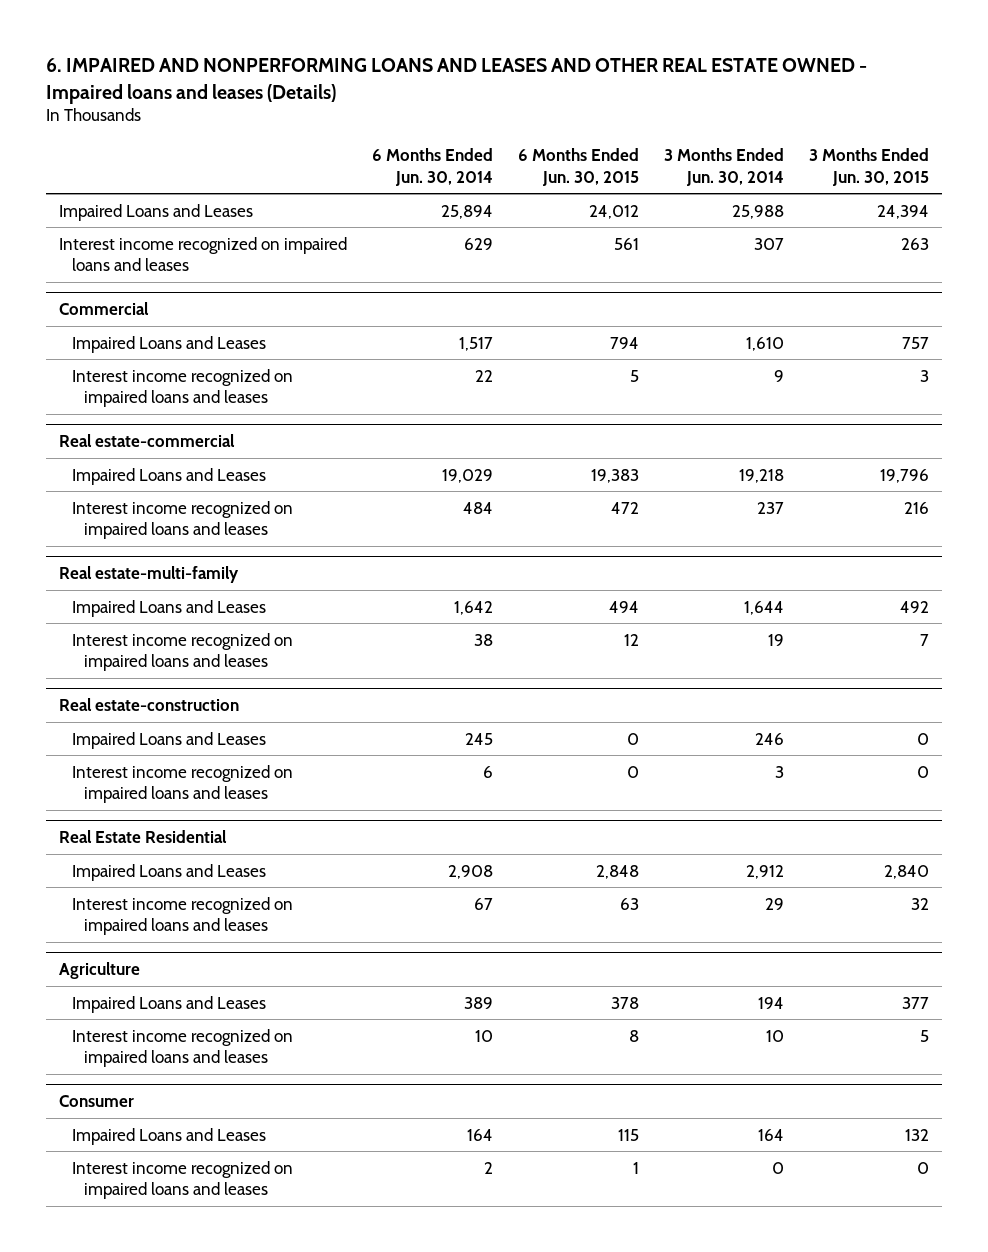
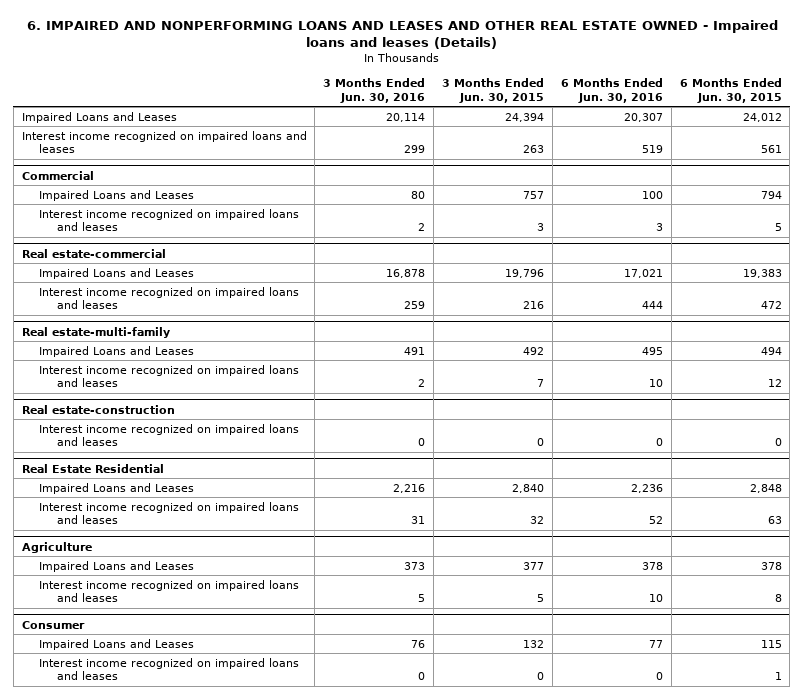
- | 6 Months Ended Jun. 30, 2014 | 6 Months Ended Jun. 30, 2015 | 3 Months Ended Jun. 30, 2014 | 3 Months Ended Jun. 30, 2015
+ | 3 Months Ended Jun. 30, 2016 | 3 Months Ended Jun. 30, 2015 | 6 Months Ended Jun. 30, 2016 | 6 Months Ended Jun. 30, 2015
@ Real estate-construction
- Impaired Loans and Leases | 245 | 0 | 246 | 0

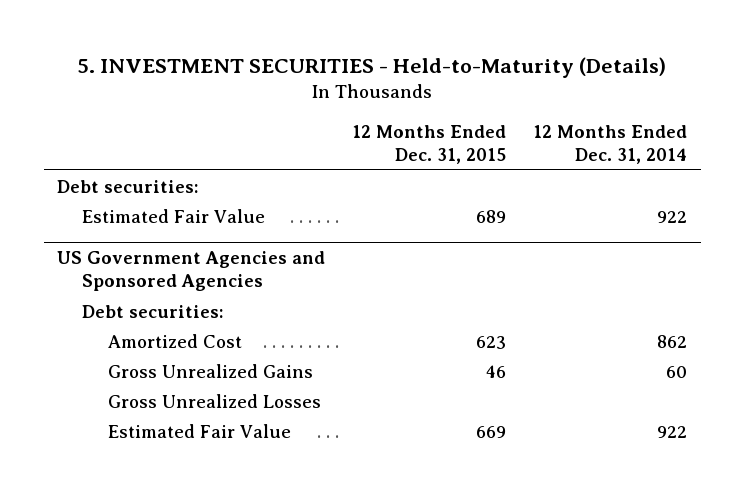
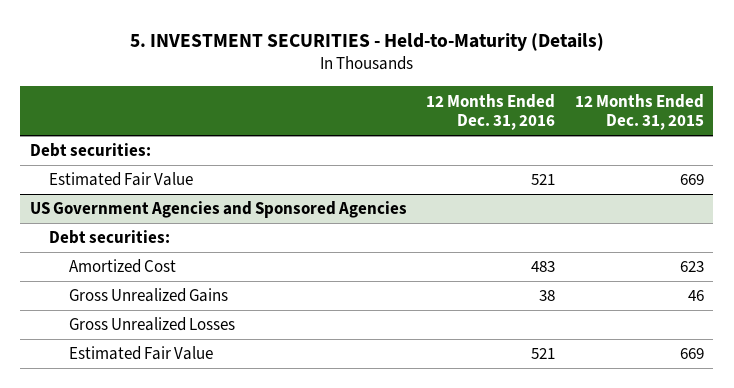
- | 12 Months Ended Dec. 31, 2015 | 12 Months Ended Dec. 31, 2014
+ | 12 Months Ended Dec. 31, 2016 | 12 Months Ended Dec. 31, 2015
- Estimated Fair Value | 689 | 922
+ Estimated Fair Value | 521 | 669

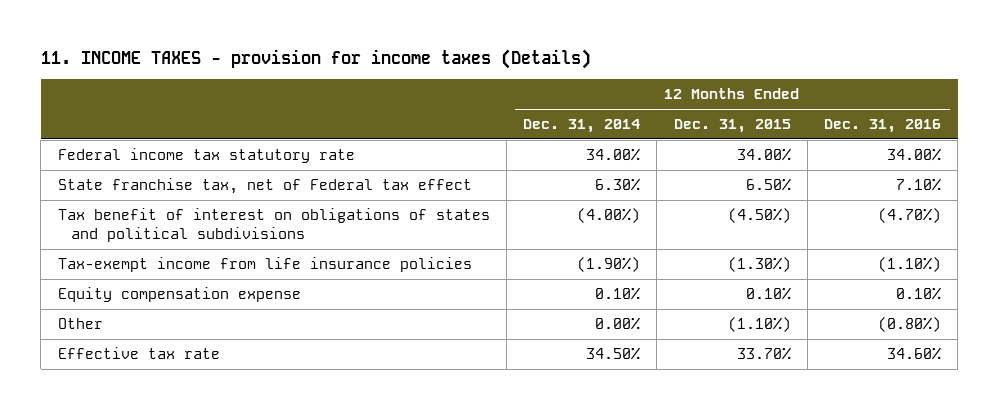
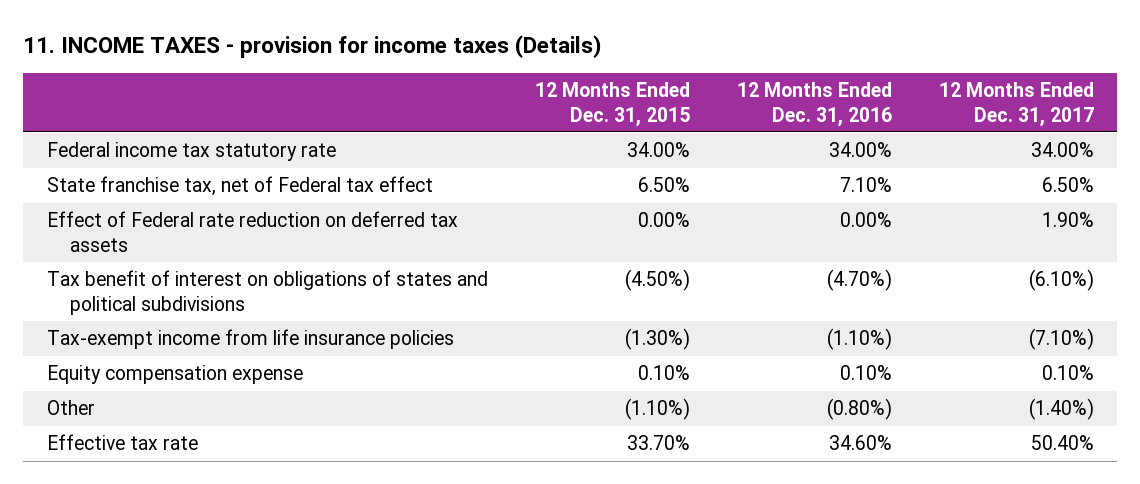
- | 12 Months Ended Dec. 31, 2014 | 12 Months Ended Dec. 31, 2015 | 12 Months Ended Dec. 31, 2016
+ | 12 Months Ended Dec. 31, 2015 | 12 Months Ended Dec. 31, 2016 | 12 Months Ended Dec. 31, 2017
+ Effect of Federal rate reduction on deferred tax assets | 0.00% | 0.00% | 1.90%

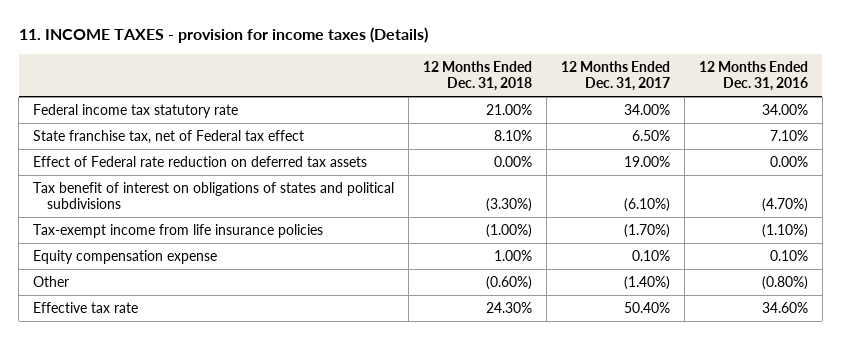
- | 12 Months Ended Dec. 31, 2015 | 12 Months Ended Dec. 31, 2016 | 12 Months Ended Dec. 31, 2017
+ | 12 Months Ended Dec. 31, 2018 | 12 Months Ended Dec. 31, 2017 | 12 Months Ended Dec. 31, 2016
- Effect of Federal rate reduction on deferred tax assets | 0.00% | 0.00% | 1.90%
+ Effect of Federal rate reduction on deferred tax assets | 0.00% | 19.00% | 0.00%
- Tax-exempt income from life insurance policies | (1.30%) | (1.10%) | (7.10%)
+ Tax-exempt income from life insurance policies | (1.00%) | (1.70%) | (1.10%)

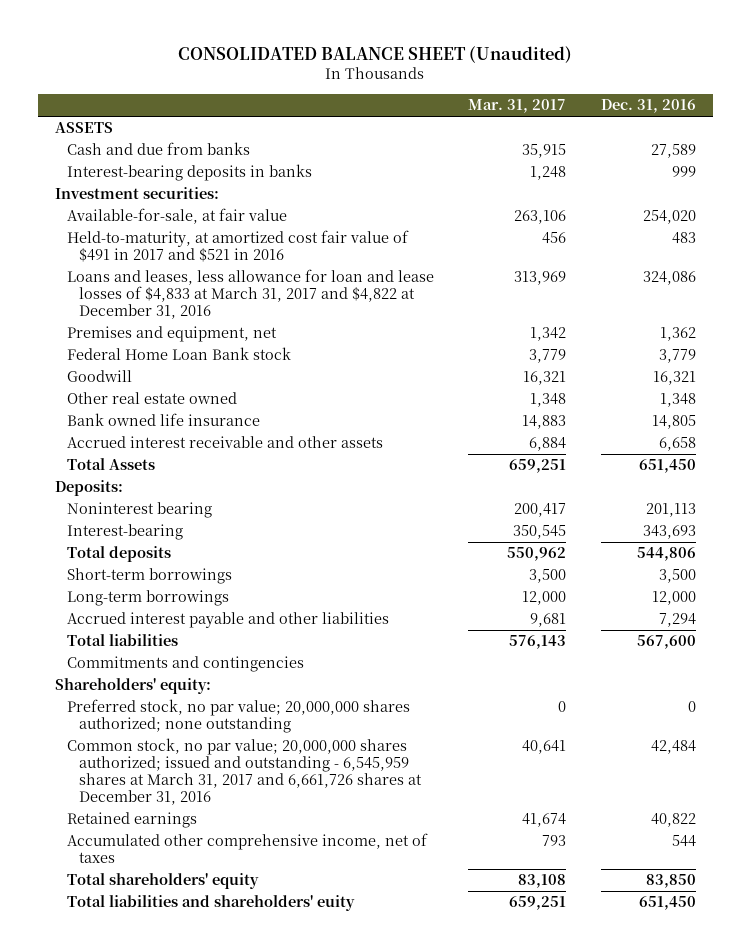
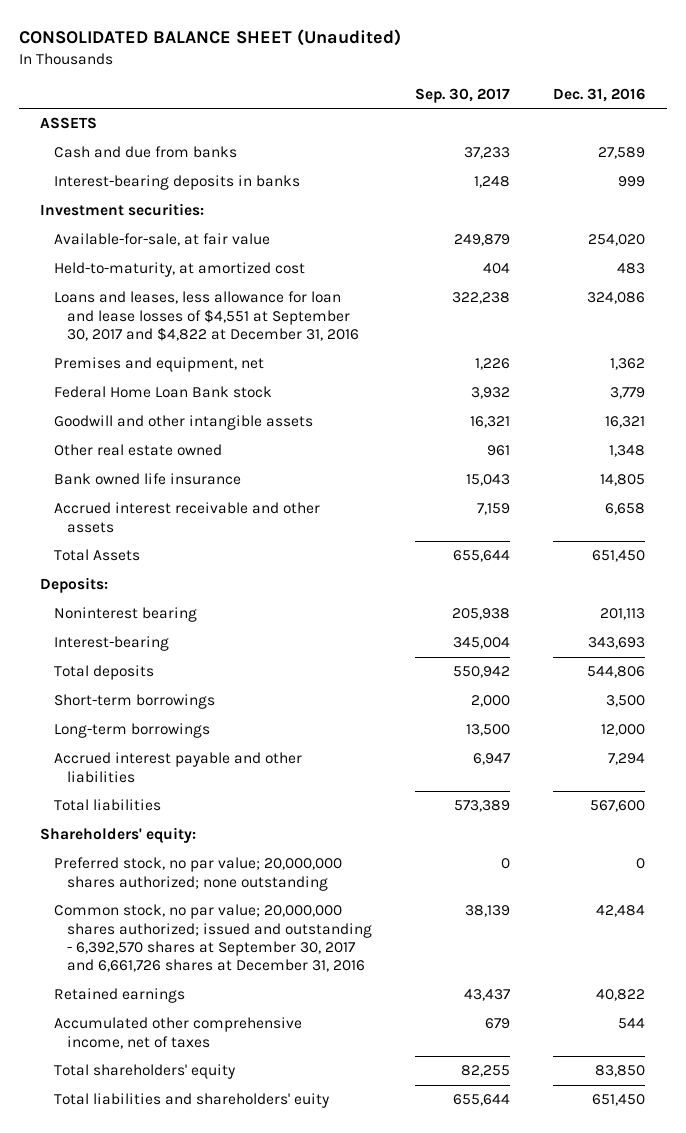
- | Mar. 31, 2017 | Dec. 31, 2016
+ | Sep. 30, 2017 | Dec. 31, 2016
- Held-to-maturity, at amortized cost fair value of $491 in 2017 and $521 in 2016 | 456 | 483
- Loans and leases, less allowance for loan and lease losses of $4,833 at March 31, 2017 and $4,822 at December 31, 2016 | 313,969 | 324,086
+ Held-to-maturity, at amortized cost | 404 | 483
+ Loans and leases, less allowance for loan and lease losses of $4,551 at September 30, 2017 and $4,822 at December 31, 2016 | 322,238 | 324,086
- Goodwill | 16,321 | 16,321
+ Goodwill and other intangible assets | 16,321 | 16,321
- Commitments and contingencies
- Common stock, no par value; 20,000,000 shares authorized; issued and outstanding - 6,545,959 shares at March 31, 2017 and 6,661,726 shares at December 31, 2016 | 40,641 | 42,484
+ Common stock, no par value; 20,000,000 shares authorized; issued and outstanding - 6,392,570 shares at September 30, 2017 and 6,661,726 shares at December 31, 2016 | 38,139 | 42,484

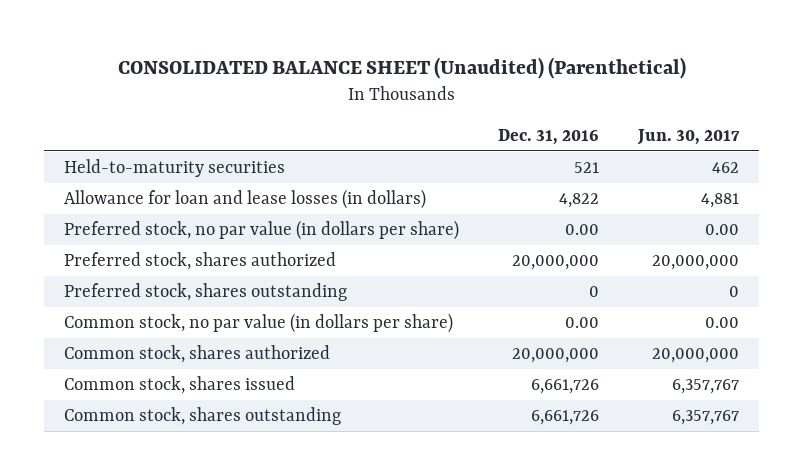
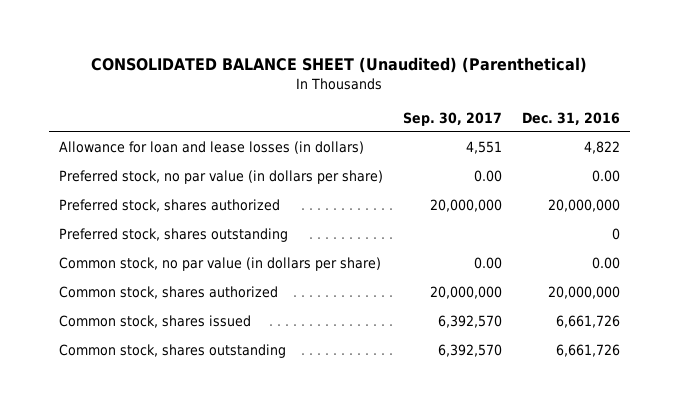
- | Dec. 31, 2016 | Jun. 30, 2017
+ | Sep. 30, 2017 | Dec. 31, 2016
- Held-to-maturity securities | 521 | 462

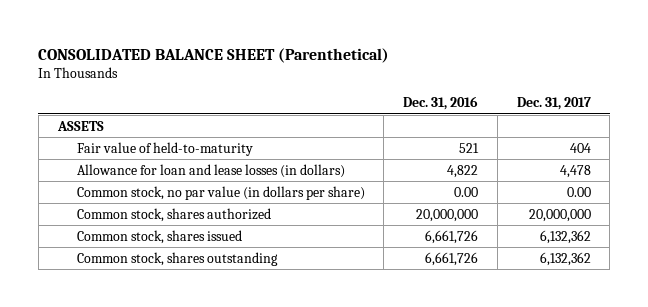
- CONSOLIDATED BALANCE SHEET (Unaudited) (Parenthetical)
+ CONSOLIDATED BALANCE SHEET (Parenthetical)
- | Sep. 30, 2017 | Dec. 31, 2016
+ | Dec. 31, 2016 | Dec. 31, 2017
+ ASSETS
+ Fair value of held-to-maturity | 521 | 404
- Preferred stock, no par value (in dollars per share) | 0.00 | 0.00
- Preferred stock, shares authorized | 20,000,000 | 20,000,000
- Preferred stock, shares outstanding | | 0

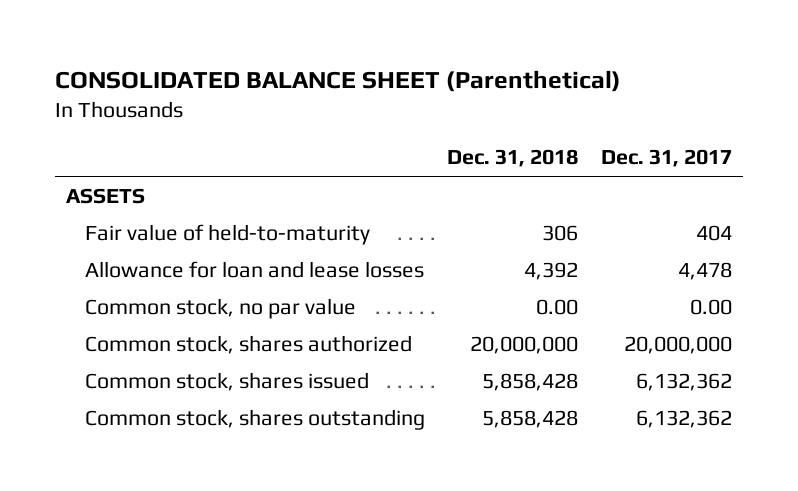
- | Dec. 31, 2016 | Dec. 31, 2017
+ | Dec. 31, 2018 | Dec. 31, 2017
- Allowance for loan and lease losses (in dollars) | 4,822 | 4,478
- Common stock, no par value (in dollars per share) | 0.00 | 0.00
+ Allowance for loan and lease losses | 4,392 | 4,478
+ Common stock, no par value | 0.00 | 0.00

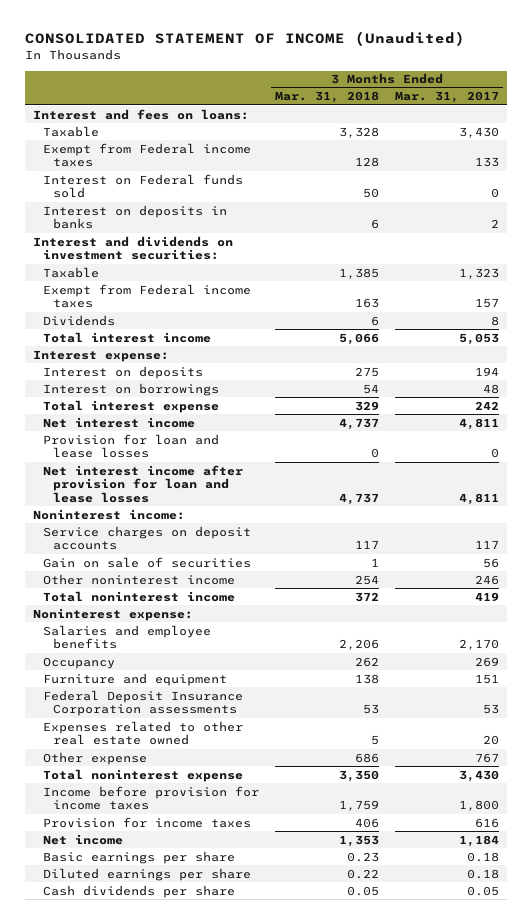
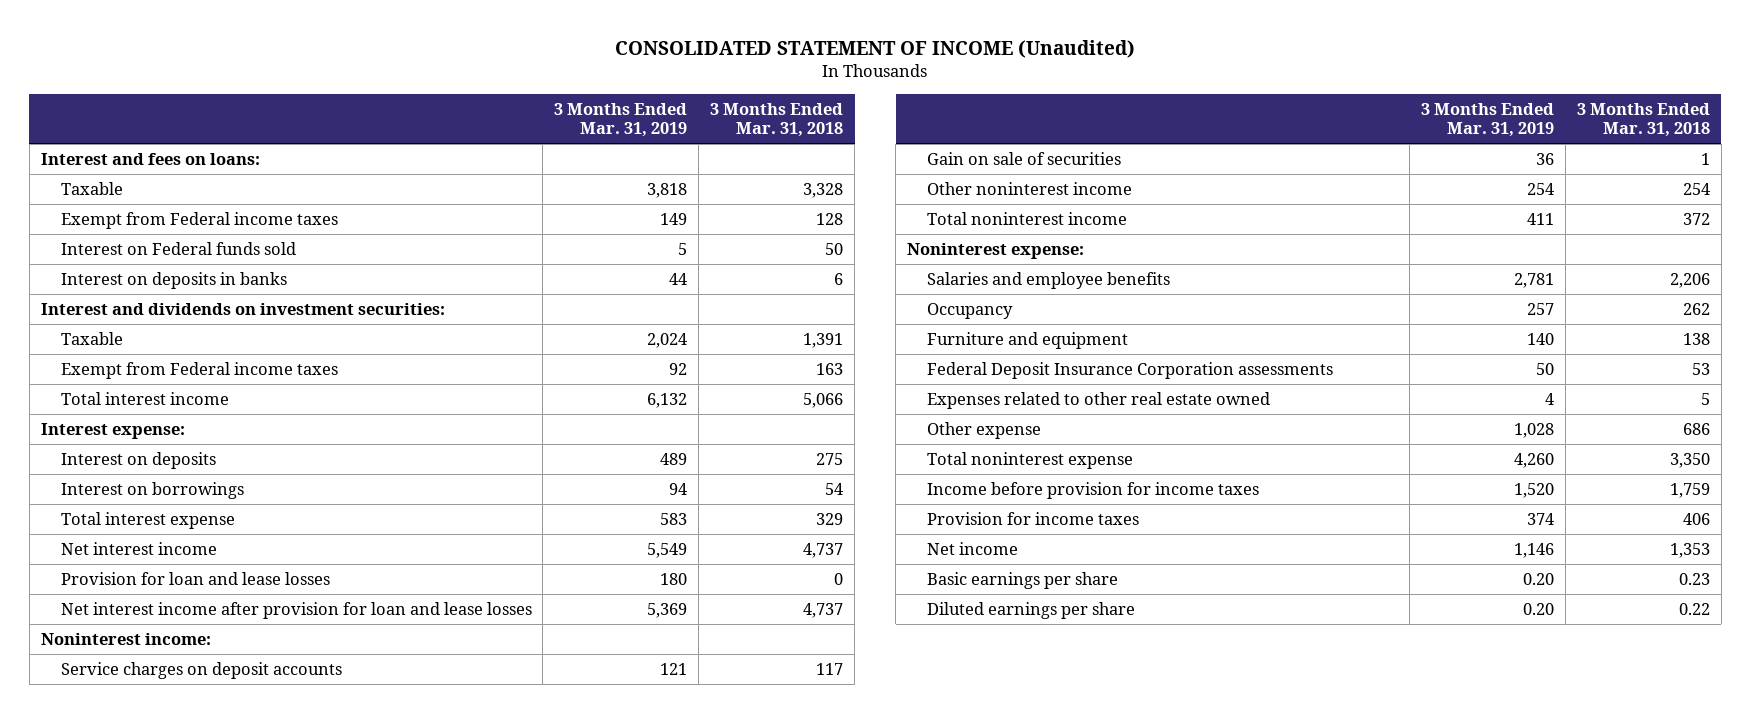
- | 3 Months Ended Mar. 31, 2018 | 3 Months Ended Mar. 31, 2017
+ | 3 Months Ended Mar. 31, 2019 | 3 Months Ended Mar. 31, 2018
- Taxable | 1,385 | 1,323
+ Taxable | 2,024 | 1,391
- Dividends | 6 | 8
- Cash dividends per share | 0.05 | 0.05

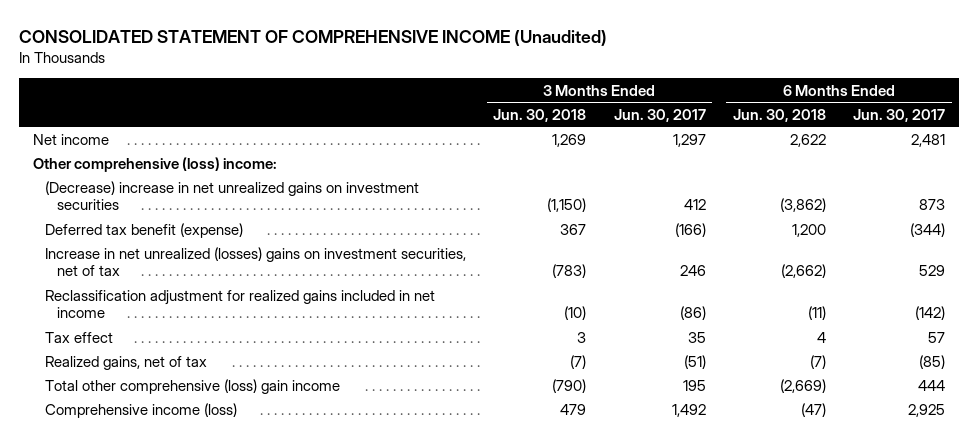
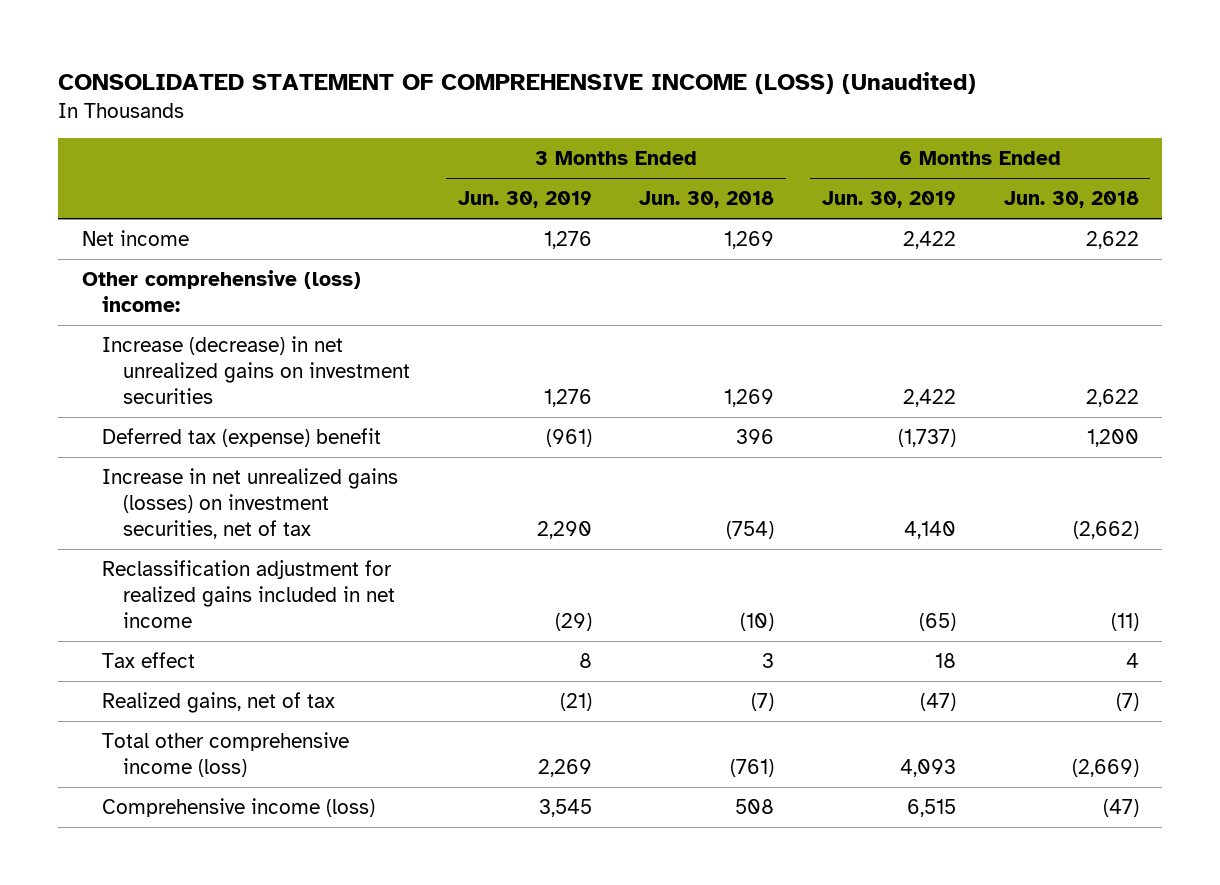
- CONSOLIDATED STATEMENT OF COMPREHENSIVE INCOME (Unaudited)
+ CONSOLIDATED STATEMENT OF COMPREHENSIVE INCOME (LOSS) (Unaudited)
- | 3 Months Ended Jun. 30, 2018 | 3 Months Ended Jun. 30, 2017 | 6 Months Ended Jun. 30, 2018 | 6 Months Ended Jun. 30, 2017
+ | 3 Months Ended Jun. 30, 2019 | 3 Months Ended Jun. 30, 2018 | 6 Months Ended Jun. 30, 2019 | 6 Months Ended Jun. 30, 2018
- (Decrease) increase in net unrealized gains on investment securities | (1,150) | 412 | (3,862) | 873
- Deferred tax benefit (expense) | 367 | (166) | 1,200 | (344)
- Increase in net unrealized (losses) gains on investment securities, net of tax | (783) | 246 | (2,662) | 529
+ Increase (decrease) in net unrealized gains on investment securities | 1,276 | 1,269 | 2,422 | 2,622
+ Deferred tax (expense) benefit | (961) | 396 | (1,737) | 1,200
+ Increase in net unrealized gains (losses) on investment securities, net of tax | 2,290 | (754) | 4,140 | (2,662)
- Total other comprehensive (loss) gain income | (790) | 195 | (2,669) | 444
- Comprehensive income (loss) | 479 | 1,492 | (47) | 2,925
+ Total other comprehensive income (loss) | 2,269 | (761) | 4,093 | (2,669)
+ Comprehensive income (loss) | 3,545 | 508 | 6,515 | (47)

